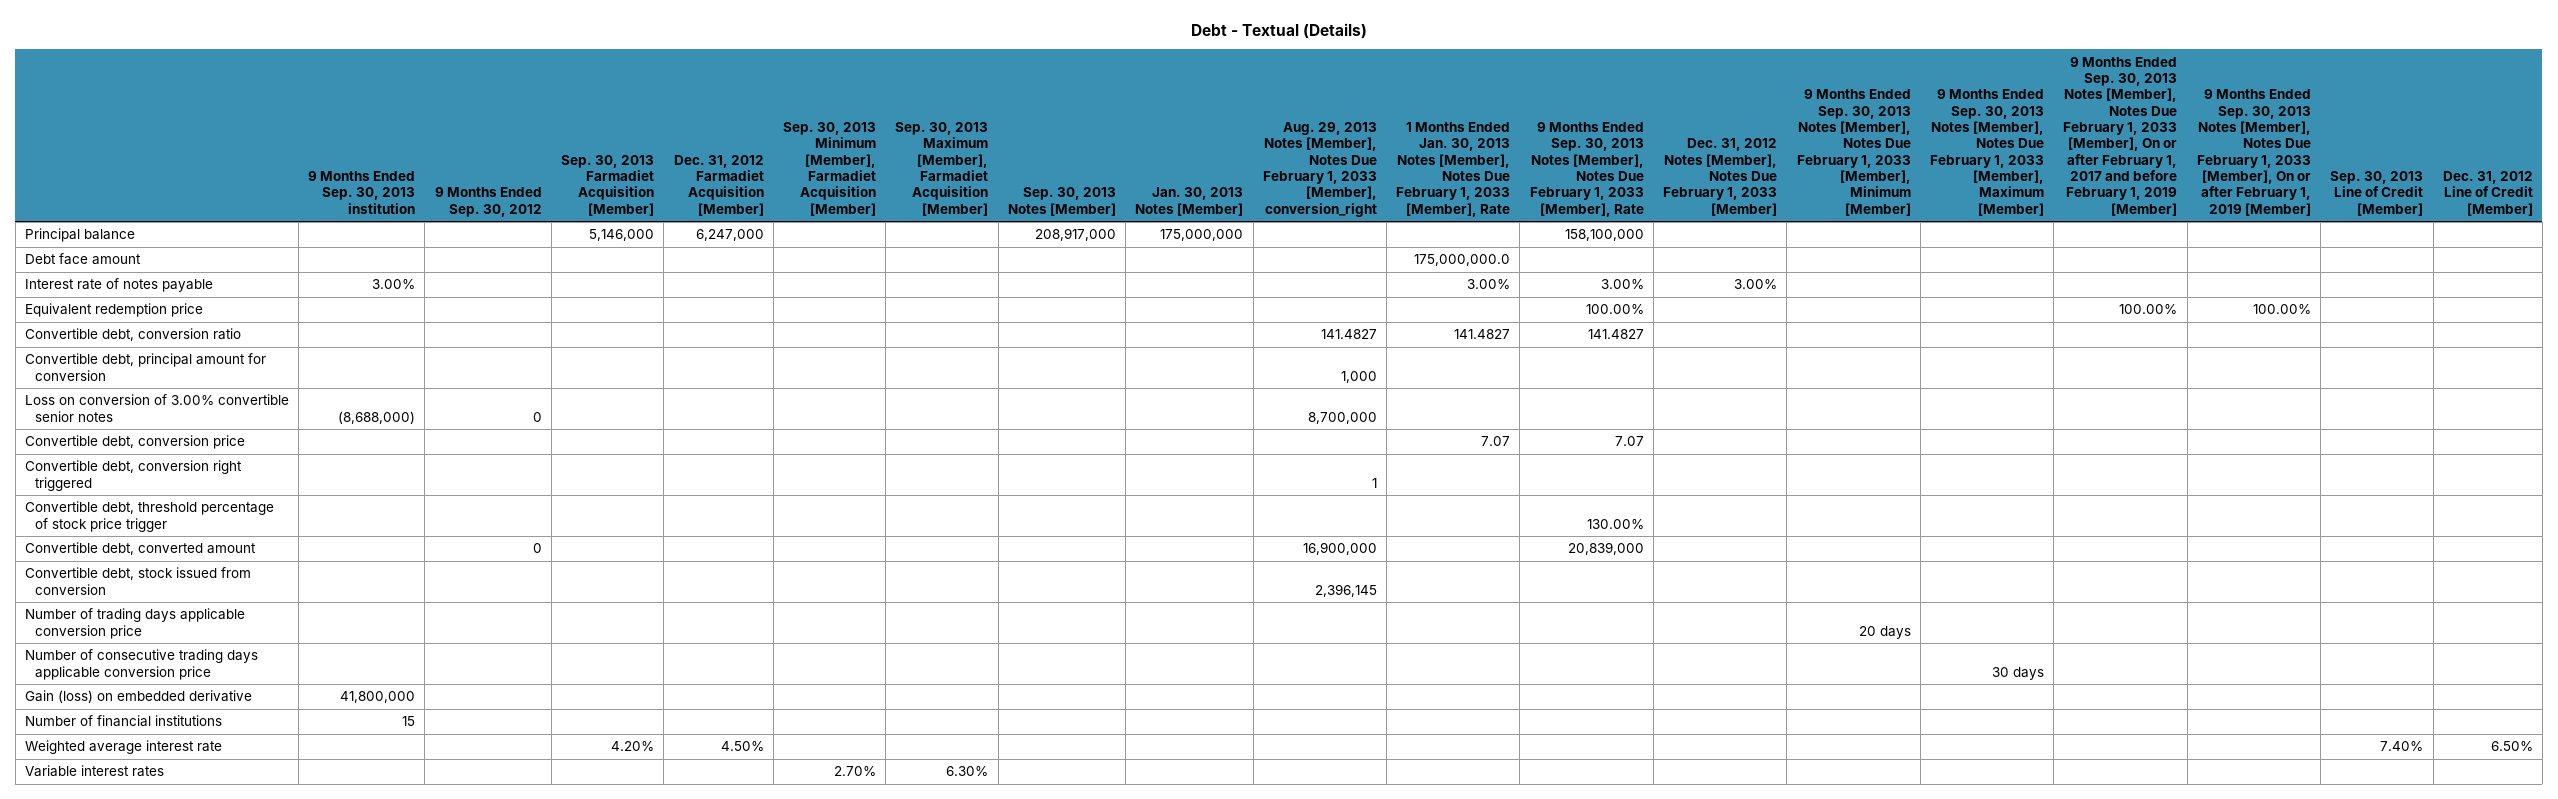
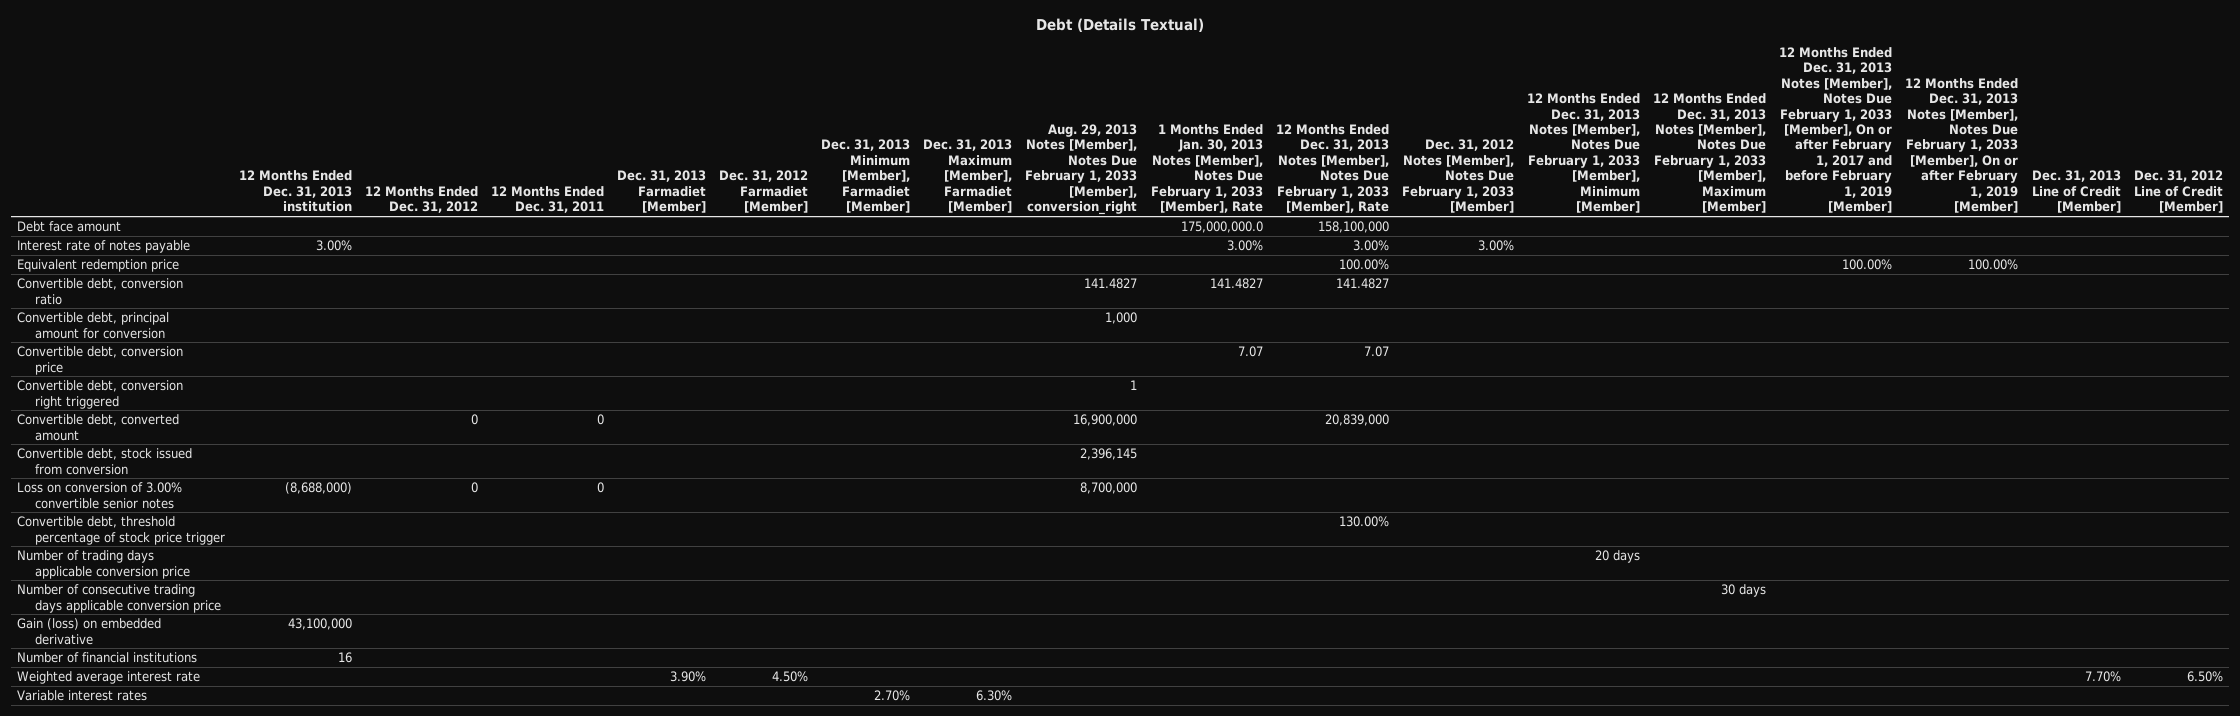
- Debt - Textual (Details)
+ Debt (Details Textual)
- | 9 Months Ended Sep. 30, 2013 institution | 9 Months Ended Sep. 30, 2012 | Sep. 30, 2013 Farmadiet Acquisition [Member] | Dec. 31, 2012 Farmadiet Acquisition [Member] | Sep. 30, 2013 Minimum [Member], Farmadiet Acquisition [Member] | Sep. 30, 2013 Maximum [Member], Farmadiet Acquisition [Member] | Sep. 30, 2013 Notes [Member] | Jan. 30, 2013 Notes [Member] | Aug. 29, 2013 Notes [Member], Notes Due February 1, 2033 [Member], conversion_right | 1 Months Ended Jan. 30, 2013 Notes [Member], Notes Due February 1, 2033 [Member], Rate | 9 Months Ended Sep. 30, 2013 Notes [Member], Notes Due February 1, 2033 [Member], Rate | Dec. 31, 2012 Notes [Member], Notes Due February 1, 2033 [Member] | 9 Months Ended Sep. 30, 2013 Notes [Member], Notes Due February 1, 2033 [Member], Minimum [Member] | 9 Months Ended Sep. 30, 2013 Notes [Member], Notes Due February 1, 2033 [Member], Maximum [Member] | 9 Months Ended Sep. 30, 2013 Notes [Member], Notes Due February 1, 2033 [Member], On or after February 1, 2017 and before February 1, 2019 [Member] | 9 Months Ended Sep. 30, 2013 Notes [Member], Notes Due February 1, 2033 [Member], On or after February 1, 2019 [Member] | Sep. 30, 2013 Line of Credit [Member] | Dec. 31, 2012 Line of Credit [Member]
+ | 12 Months Ended Dec. 31, 2013 institution | 12 Months Ended Dec. 31, 2012 | 12 Months Ended Dec. 31, 2011 | Dec. 31, 2013 Farmadiet [Member] | Dec. 31, 2012 Farmadiet [Member] | Dec. 31, 2013 Minimum [Member], Farmadiet [Member] | Dec. 31, 2013 Maximum [Member], Farmadiet [Member] | Aug. 29, 2013 Notes [Member], Notes Due February 1, 2033 [Member], conversion_right | 1 Months Ended Jan. 30, 2013 Notes [Member], Notes Due February 1, 2033 [Member], Rate | 12 Months Ended Dec. 31, 2013 Notes [Member], Notes Due February 1, 2033 [Member], Rate | Dec. 31, 2012 Notes [Member], Notes Due February 1, 2033 [Member] | 12 Months Ended Dec. 31, 2013 Notes [Member], Notes Due February 1, 2033 [Member], Minimum [Member] | 12 Months Ended Dec. 31, 2013 Notes [Member], Notes Due February 1, 2033 [Member], Maximum [Member] | 12 Months Ended Dec. 31, 2013 Notes [Member], Notes Due February 1, 2033 [Member], On or after February 1, 2017 and before February 1, 2019 [Member] | 12 Months Ended Dec. 31, 2013 Notes [Member], Notes Due February 1, 2033 [Member], On or after February 1, 2019 [Member] | Dec. 31, 2013 Line of Credit [Member] | Dec. 31, 2012 Line of Credit [Member]
- Principal balance | | | 5,146,000 | 6,247,000 | | | 208,917,000 | 175,000,000 | | | 158,100,000 | | | | | | |
moved down: Loss on conversion of 3.00% convertible senior notes | (8,688,000) | 0 | 0 | | | | | 8,700,000 | | | | | | | | |
moved down: Convertible debt, threshold percentage of stock price trigger | | | | | | | | | | 130.00% | | | | | | |

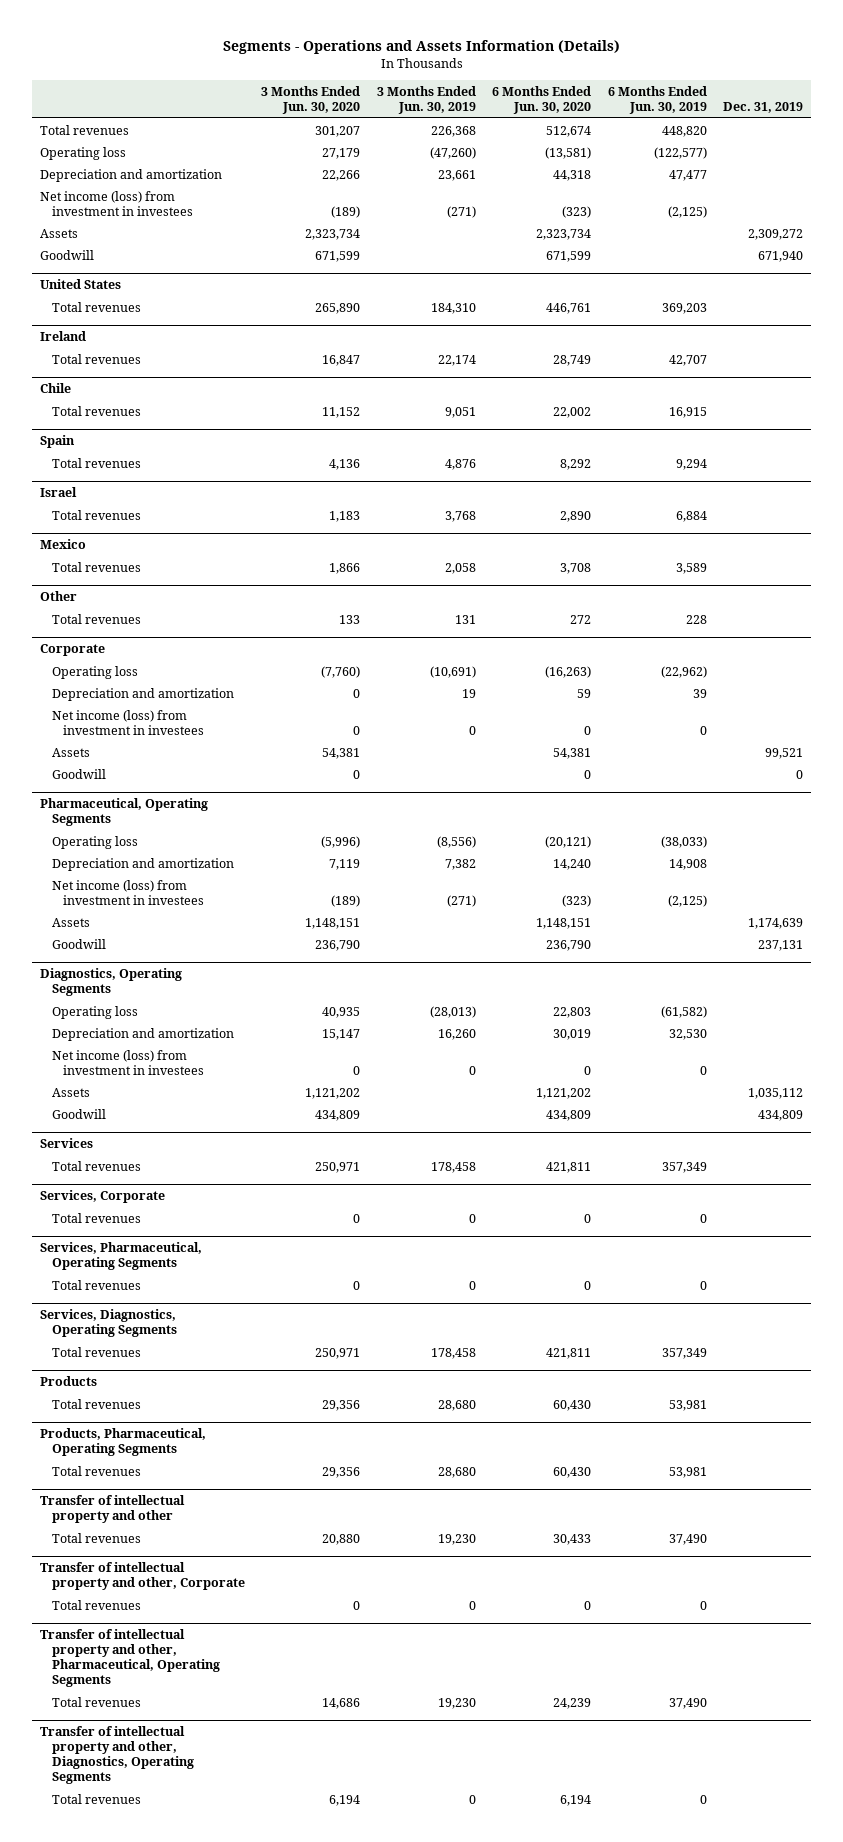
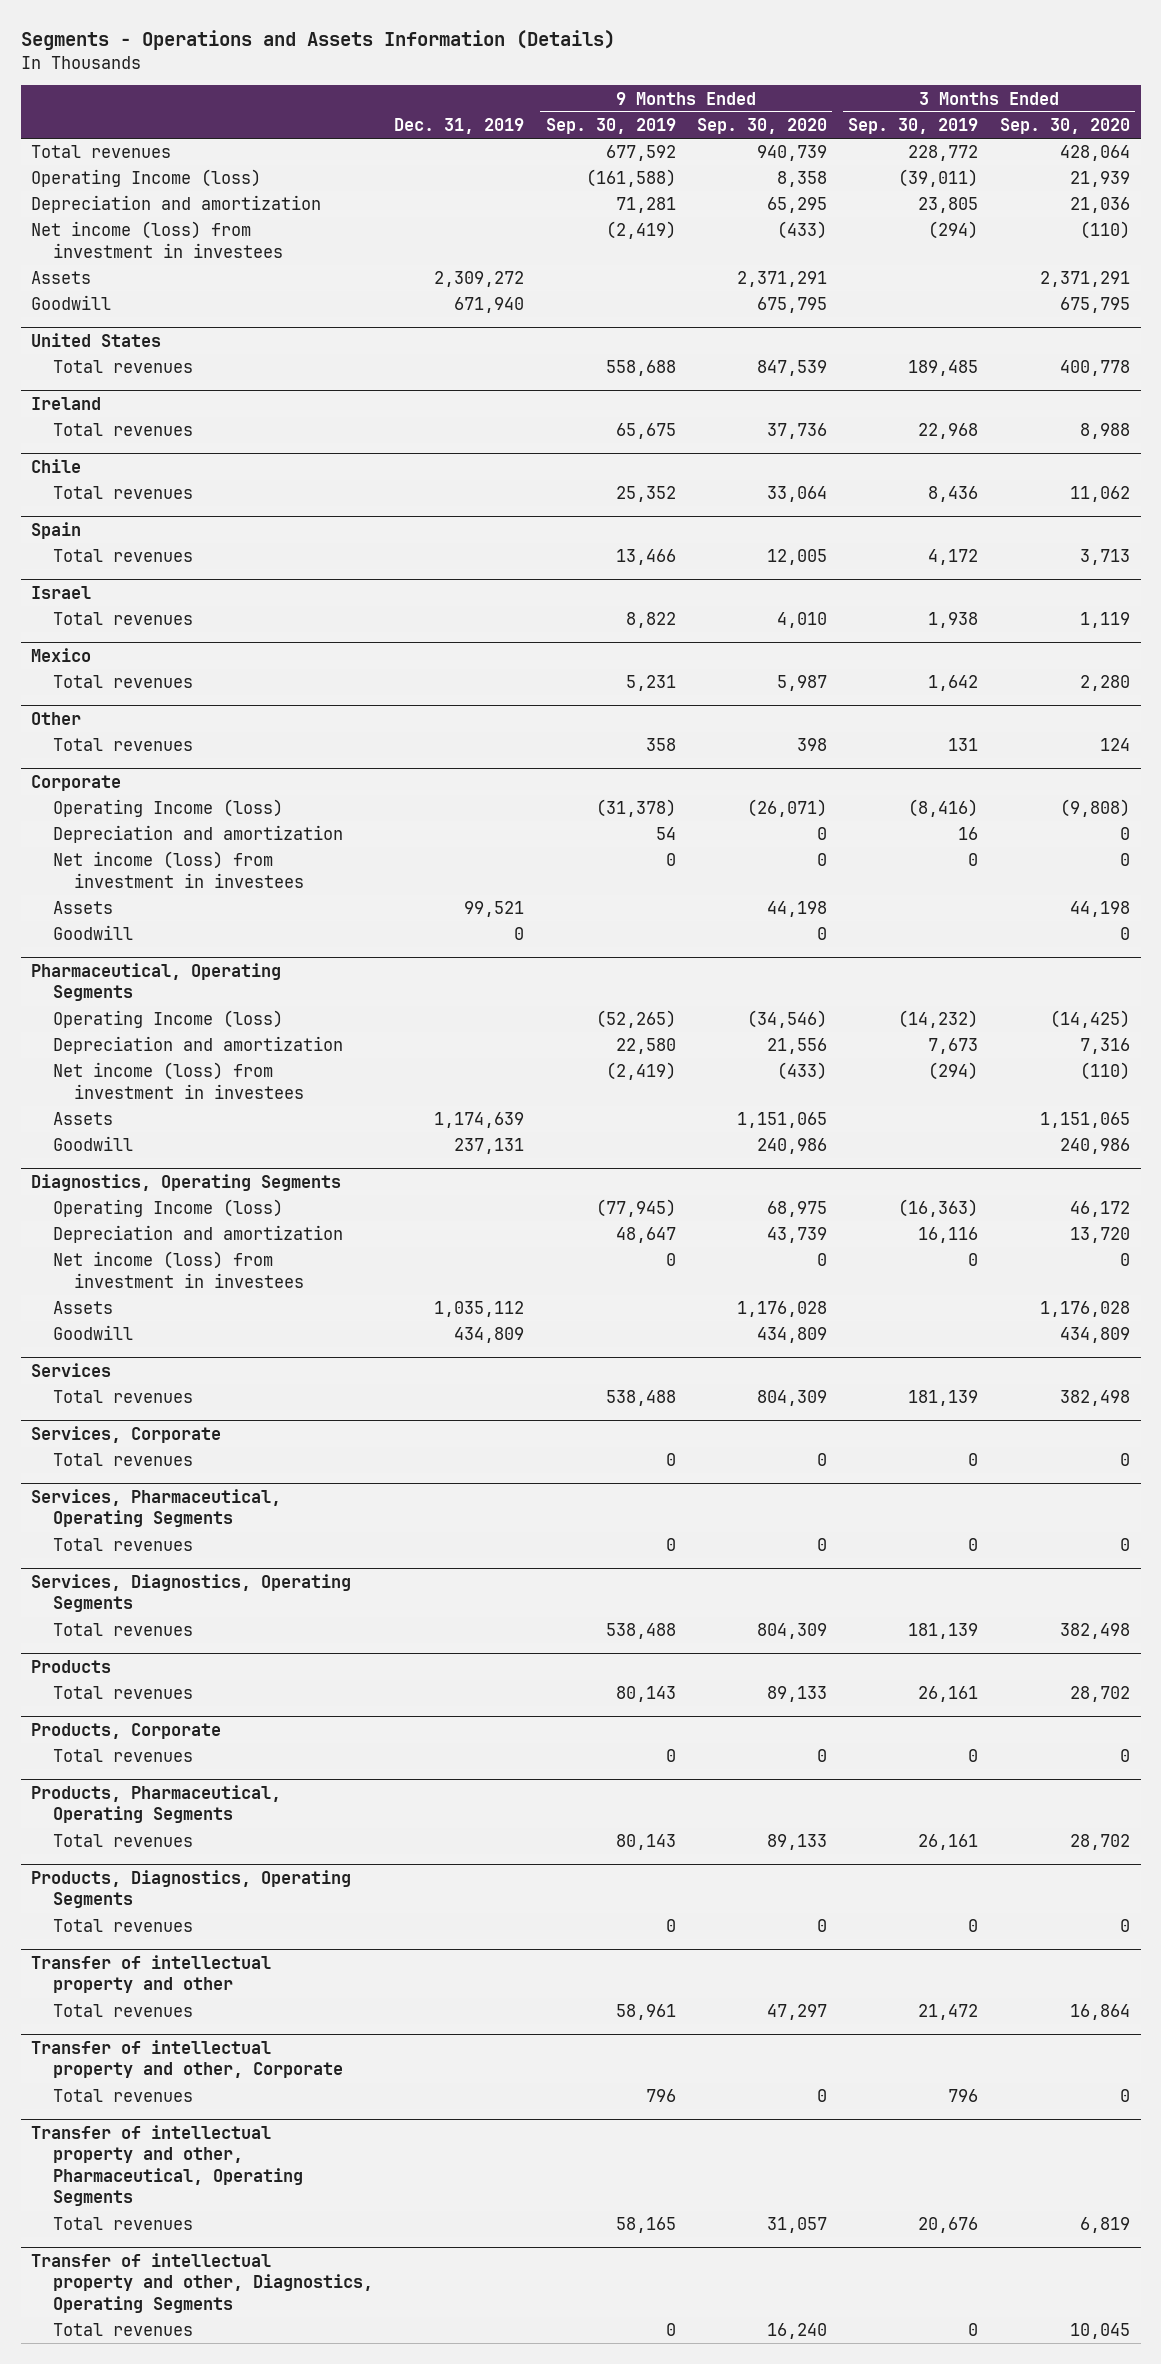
- | 3 Months Ended Jun. 30, 2020 | 3 Months Ended Jun. 30, 2019 | 6 Months Ended Jun. 30, 2020 | 6 Months Ended Jun. 30, 2019 | Dec. 31, 2019
+ | Dec. 31, 2019 | 9 Months Ended Sep. 30, 2019 | 9 Months Ended Sep. 30, 2020 | 3 Months Ended Sep. 30, 2019 | 3 Months Ended Sep. 30, 2020
- Operating loss | 27,179 | (47,260) | (13,581) | (122,577) |
+ Operating Income (loss) | | (161,588) | 8,358 | (39,011) | 21,939
@ Corporate
- Operating loss | (7,760) | (10,691) | (16,263) | (22,962) |
+ Operating Income (loss) | | (31,378) | (26,071) | (8,416) | (9,808)
@ Pharmaceutical, Operating Segments
- Operating loss | (5,996) | (8,556) | (20,121) | (38,033) |
+ Operating Income (loss) | | (52,265) | (34,546) | (14,232) | (14,425)
@ Diagnostics, Operating Segments
- Operating loss | 40,935 | (28,013) | 22,803 | (61,582) |
+ Operating Income (loss) | | (77,945) | 68,975 | (16,363) | 46,172
+ Products, Corporate
+ Total revenues | | 0 | 0 | 0 | 0
+ Products, Diagnostics, Operating Segments
+ Total revenues | | 0 | 0 | 0 | 0

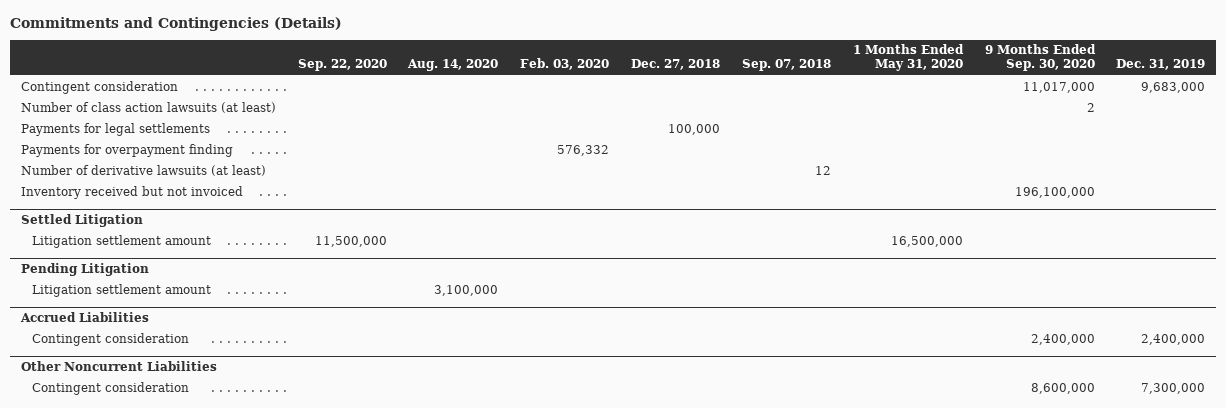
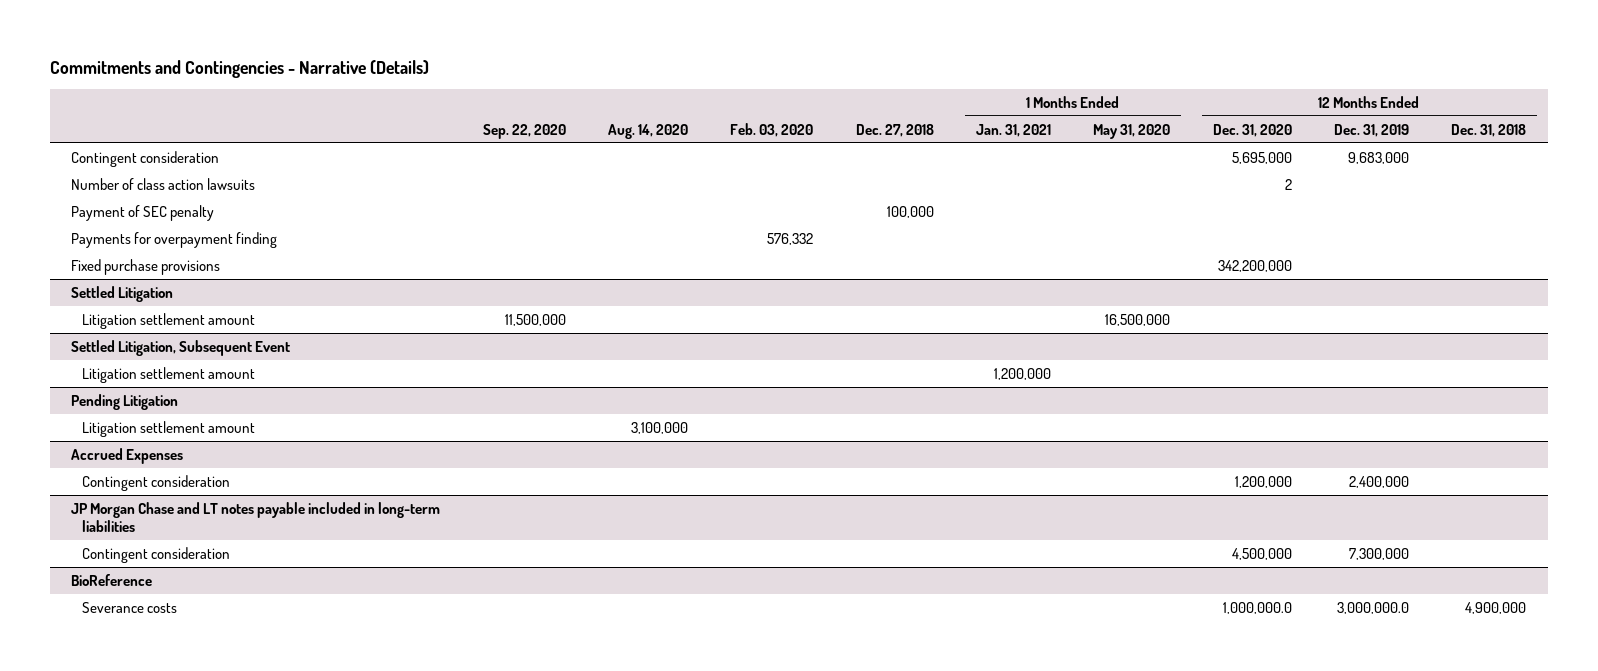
- Commitments and Contingencies (Details)
+ Commitments and Contingencies - Narrative (Details)
- | Sep. 22, 2020 | Aug. 14, 2020 | Feb. 03, 2020 | Dec. 27, 2018 | Sep. 07, 2018 | 1 Months Ended May 31, 2020 | 9 Months Ended Sep. 30, 2020 | Dec. 31, 2019
+ | Sep. 22, 2020 | Aug. 14, 2020 | Feb. 03, 2020 | Dec. 27, 2018 | 1 Months Ended Jan. 31, 2021 | 1 Months Ended May 31, 2020 | 12 Months Ended Dec. 31, 2020 | 12 Months Ended Dec. 31, 2019 | 12 Months Ended Dec. 31, 2018
- Number of class action lawsuits (at least) | | | | | | | 2 |
- Payments for legal settlements | | | | 100,000 | | | |
+ Number of class action lawsuits | | | | | | | 2 | |
+ Payment of SEC penalty | | | | 100,000 | | | | |
- Number of derivative lawsuits (at least) | | | | | 12 | | |
- Inventory received but not invoiced | | | | | | | 196,100,000 |
+ Fixed purchase provisions | | | | | | | 342,200,000 | |
+ Settled Litigation, Subsequent Event
+ Litigation settlement amount | | | | | 1,200,000 | | | |
- Accrued Liabilities
+ Accrued Expenses
- Other Noncurrent Liabilities
+ JP Morgan Chase and LT notes payable included in long-term liabilities
+ BioReference
+ Severance costs | | | | | | | 1,000,000.0 | 3,000,000.0 | 4,900,000

